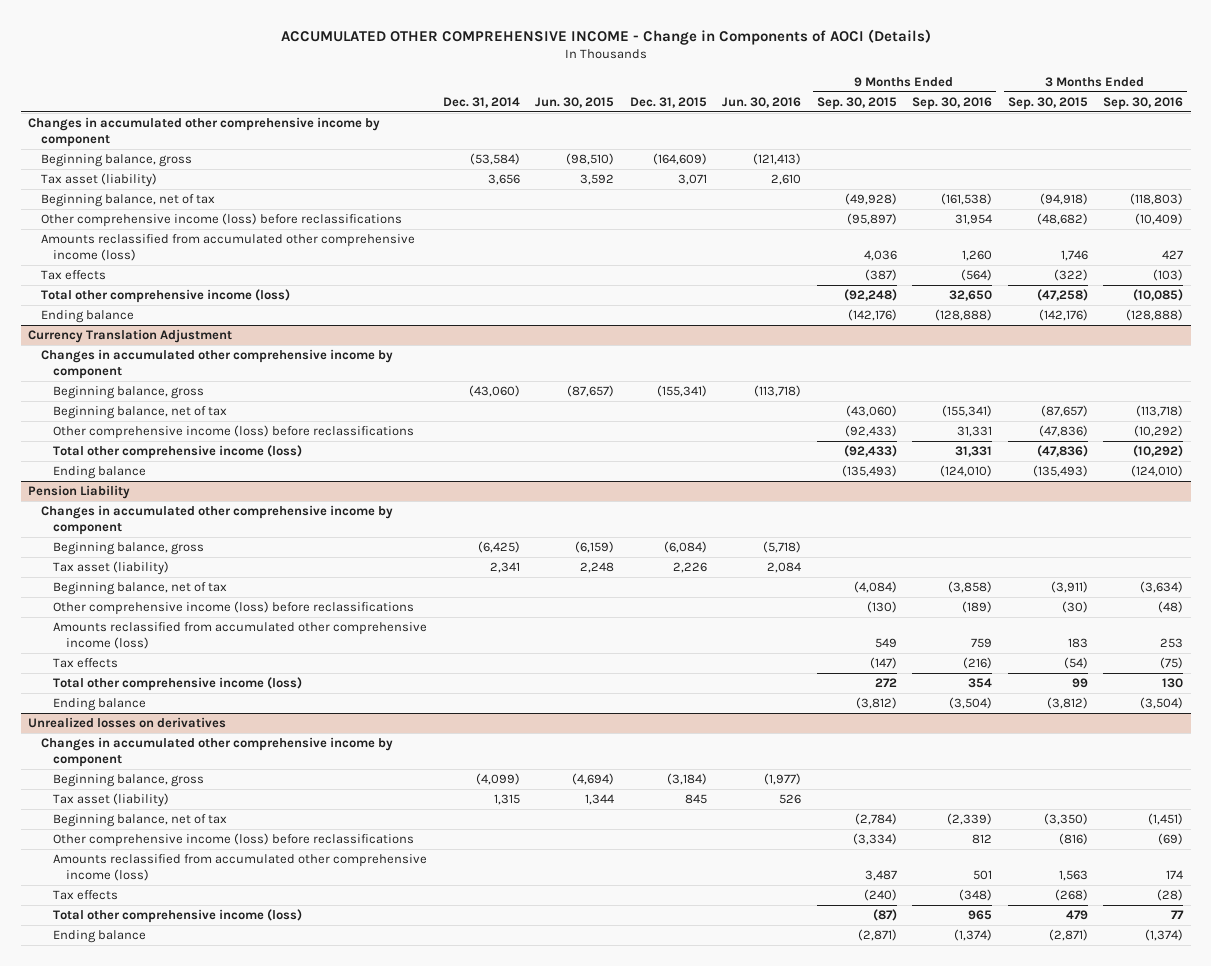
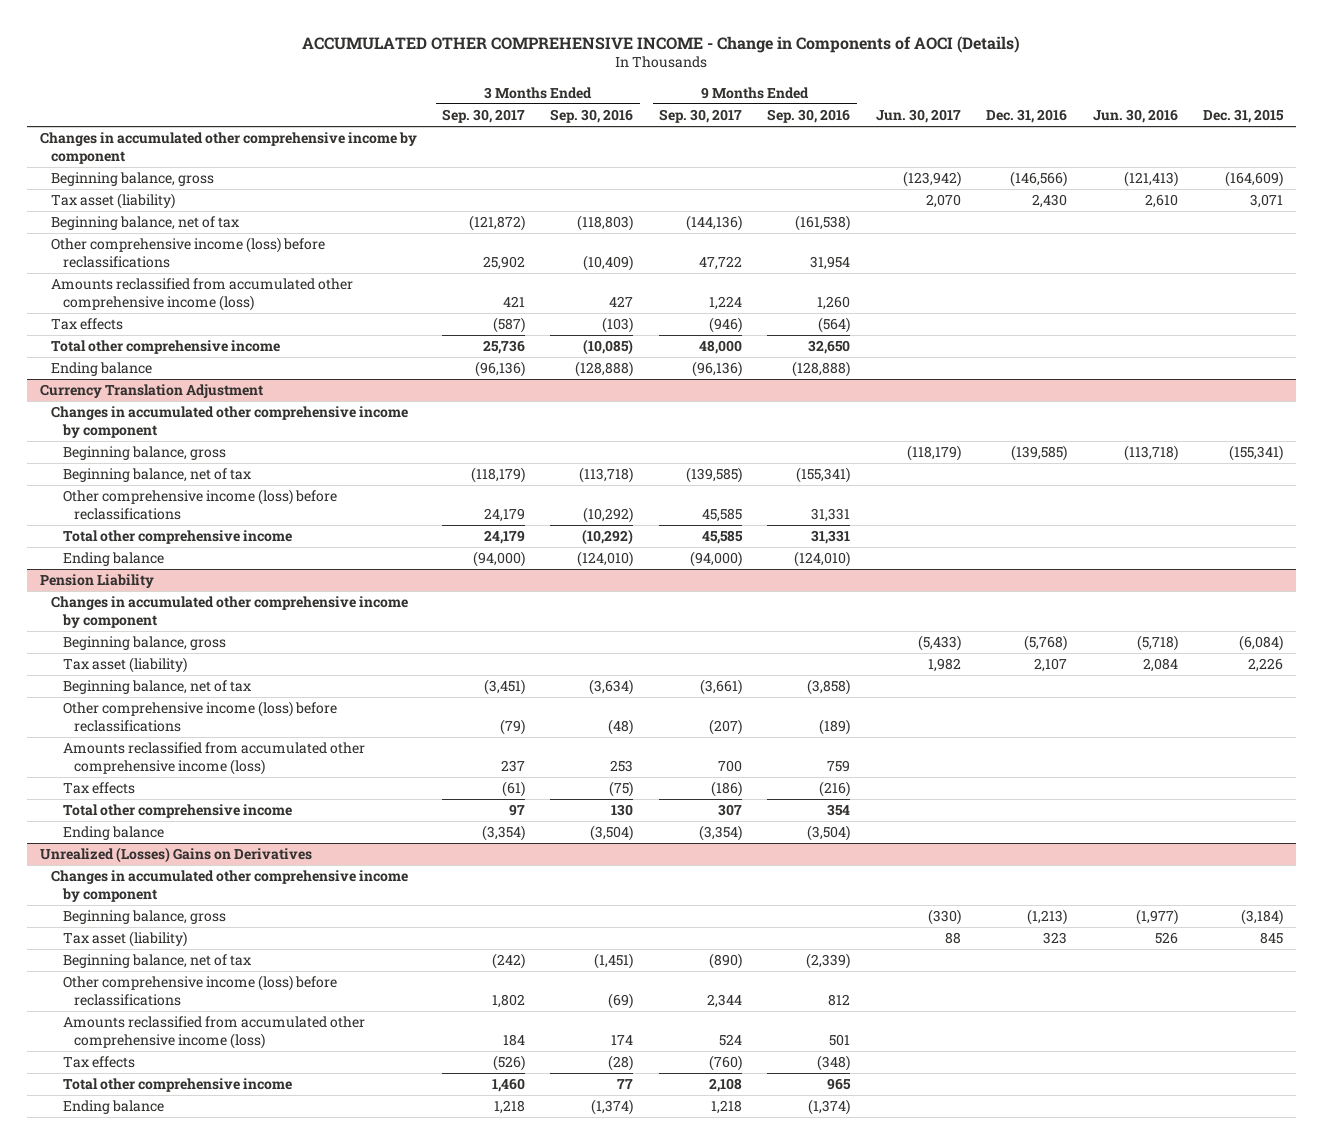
- | Dec. 31, 2014 | Jun. 30, 2015 | Dec. 31, 2015 | Jun. 30, 2016 | 9 Months Ended Sep. 30, 2015 | 9 Months Ended Sep. 30, 2016 | 3 Months Ended Sep. 30, 2015 | 3 Months Ended Sep. 30, 2016
+ | 3 Months Ended Sep. 30, 2017 | 3 Months Ended Sep. 30, 2016 | 9 Months Ended Sep. 30, 2017 | 9 Months Ended Sep. 30, 2016 | Jun. 30, 2017 | Dec. 31, 2016 | Jun. 30, 2016 | Dec. 31, 2015
- Total other comprehensive income (loss) | | | | | (92,248) | 32,650 | (47,258) | (10,085)
+ Total other comprehensive income | 25,736 | (10,085) | 48,000 | 32,650 | | | |
@ Currency Translation Adjustment
- Total other comprehensive income (loss) | | | | | (92,433) | 31,331 | (47,836) | (10,292)
+ Total other comprehensive income | 24,179 | (10,292) | 45,585 | 31,331 | | | |
@ Pension Liability
- Total other comprehensive income (loss) | | | | | 272 | 354 | 99 | 130
+ Total other comprehensive income | 97 | 130 | 307 | 354 | | | |
- Unrealized losses on derivatives
+ Unrealized (Losses) Gains on Derivatives
- Total other comprehensive income (loss) | | | | | (87) | 965 | 479 | 77
+ Total other comprehensive income | 1,460 | 77 | 2,108 | 965 | | | |

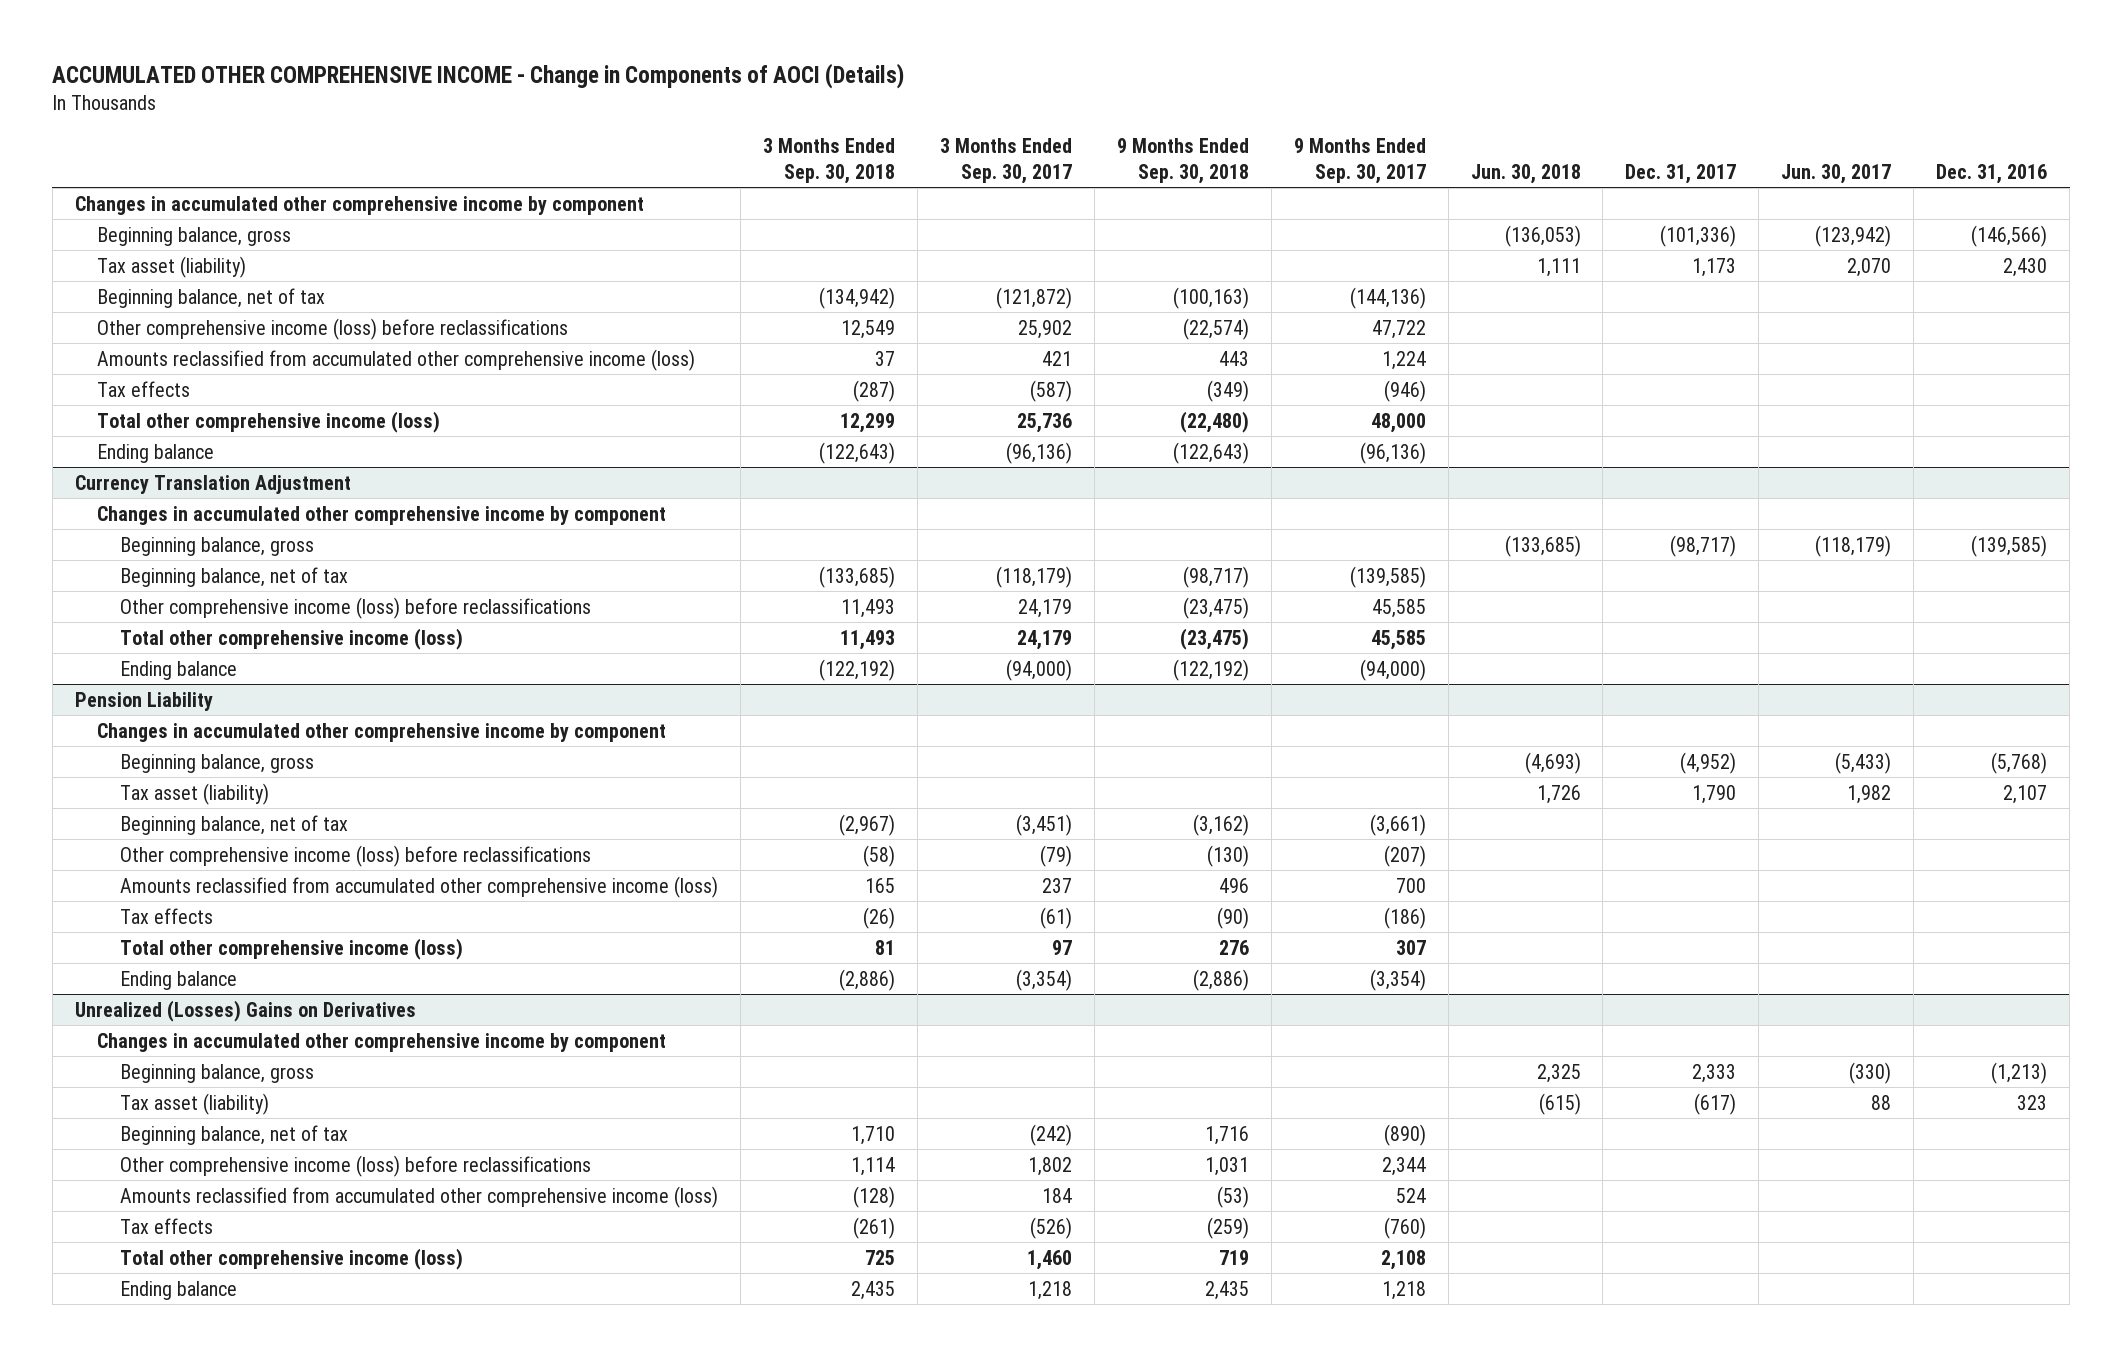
- | 3 Months Ended Sep. 30, 2017 | 3 Months Ended Sep. 30, 2016 | 9 Months Ended Sep. 30, 2017 | 9 Months Ended Sep. 30, 2016 | Jun. 30, 2017 | Dec. 31, 2016 | Jun. 30, 2016 | Dec. 31, 2015
+ | 3 Months Ended Sep. 30, 2018 | 3 Months Ended Sep. 30, 2017 | 9 Months Ended Sep. 30, 2018 | 9 Months Ended Sep. 30, 2017 | Jun. 30, 2018 | Dec. 31, 2017 | Jun. 30, 2017 | Dec. 31, 2016
- Total other comprehensive income | 25,736 | (10,085) | 48,000 | 32,650 | | | |
+ Total other comprehensive income (loss) | 12,299 | 25,736 | (22,480) | 48,000 | | | |
@ Currency Translation Adjustment
- Total other comprehensive income | 24,179 | (10,292) | 45,585 | 31,331 | | | |
+ Total other comprehensive income (loss) | 11,493 | 24,179 | (23,475) | 45,585 | | | |
@ Pension Liability
- Total other comprehensive income | 97 | 130 | 307 | 354 | | | |
+ Total other comprehensive income (loss) | 81 | 97 | 276 | 307 | | | |
@ Unrealized (Losses) Gains on Derivatives
- Total other comprehensive income | 1,460 | 77 | 2,108 | 965 | | | |
+ Total other comprehensive income (loss) | 725 | 1,460 | 719 | 2,108 | | | |

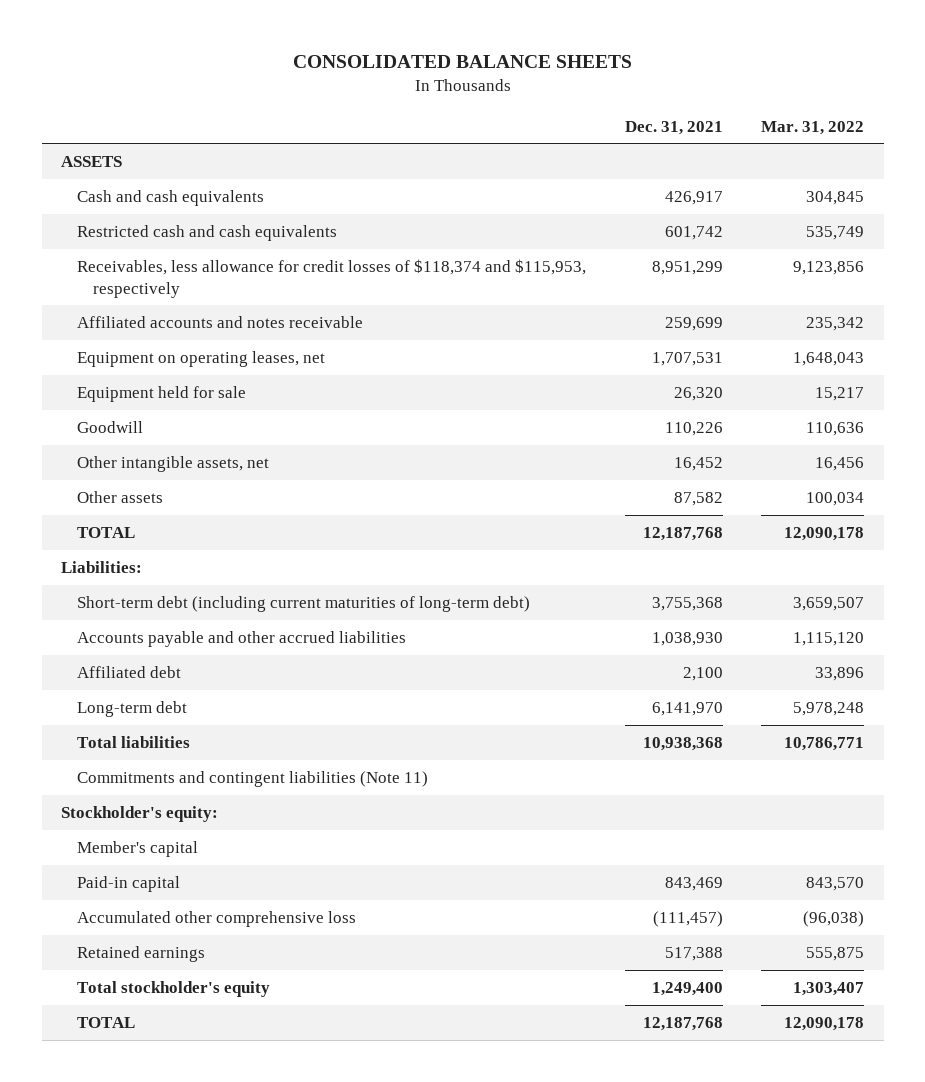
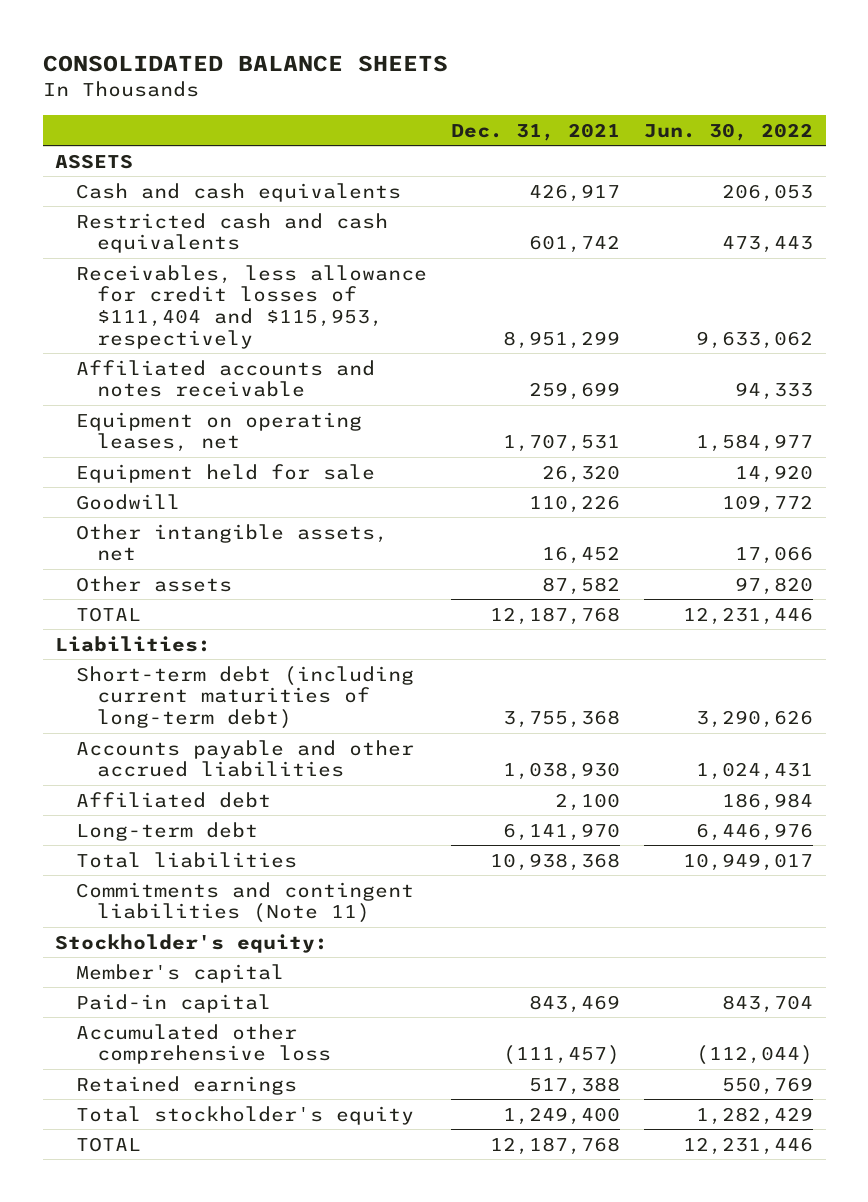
- | Dec. 31, 2021 | Mar. 31, 2022
+ | Dec. 31, 2021 | Jun. 30, 2022
- Receivables, less allowance for credit losses of $118,374 and $115,953, respectively | 8,951,299 | 9,123,856
+ Receivables, less allowance for credit losses of $111,404 and $115,953, respectively | 8,951,299 | 9,633,062

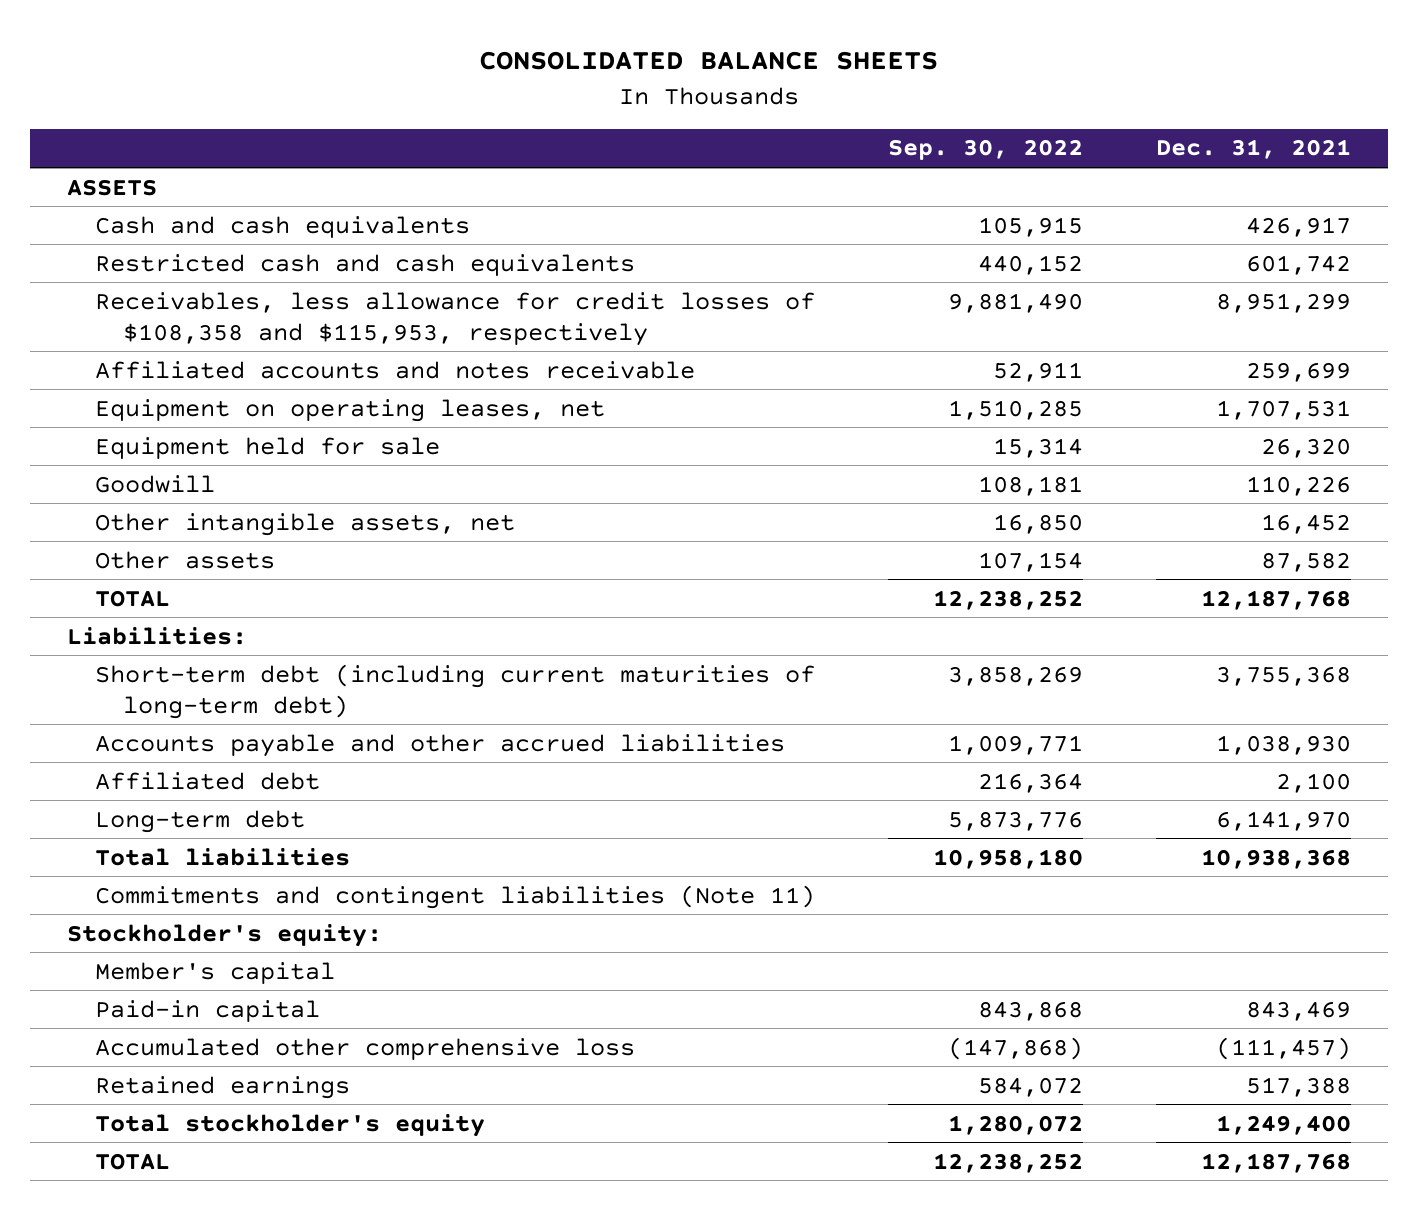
- | Dec. 31, 2021 | Jun. 30, 2022
+ | Sep. 30, 2022 | Dec. 31, 2021
- Receivables, less allowance for credit losses of $111,404 and $115,953, respectively | 8,951,299 | 9,633,062
+ Receivables, less allowance for credit losses of $108,358 and $115,953, respectively | 9,881,490 | 8,951,299

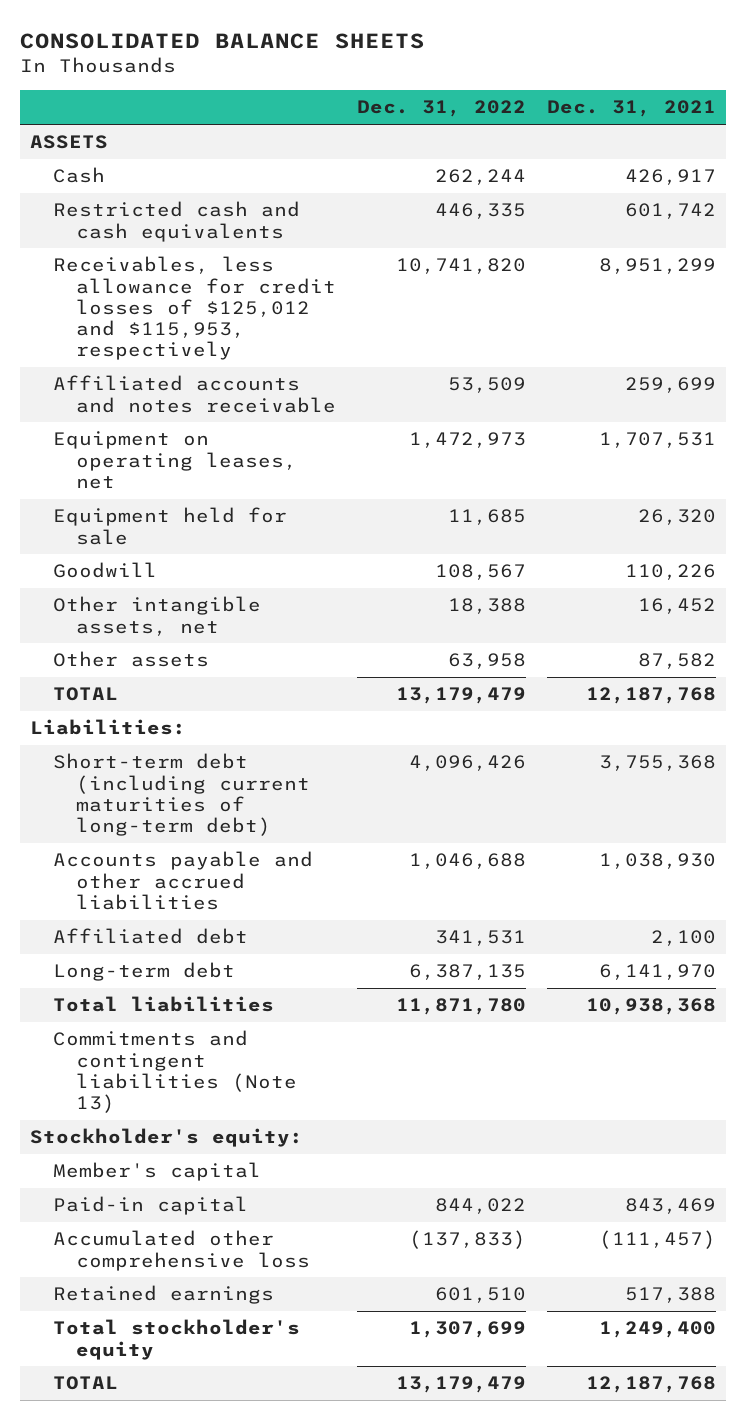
- | Sep. 30, 2022 | Dec. 31, 2021
+ | Dec. 31, 2022 | Dec. 31, 2021
- Cash and cash equivalents | 105,915 | 426,917
+ Cash | 262,244 | 426,917
- Receivables, less allowance for credit losses of $108,358 and $115,953, respectively | 9,881,490 | 8,951,299
+ Receivables, less allowance for credit losses of $125,012 and $115,953, respectively | 10,741,820 | 8,951,299
- Commitments and contingent liabilities (Note 11)
+ Commitments and contingent liabilities (Note 13)

